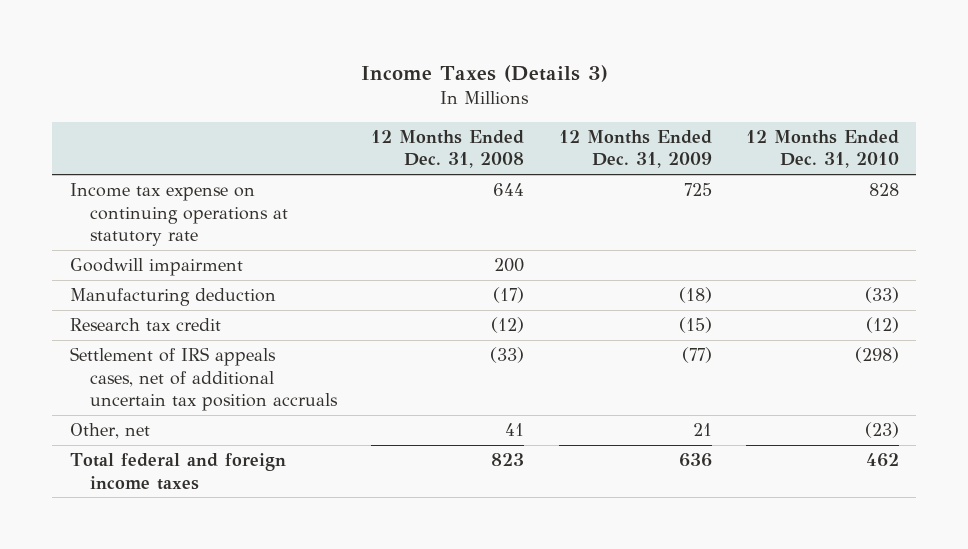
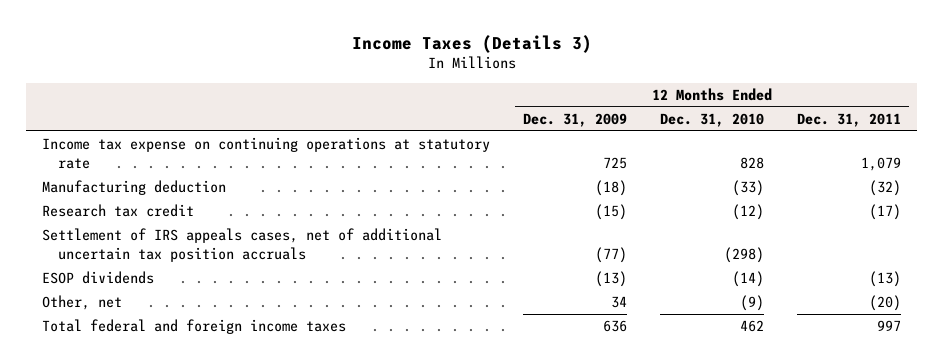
- | 12 Months Ended Dec. 31, 2008 | 12 Months Ended Dec. 31, 2009 | 12 Months Ended Dec. 31, 2010
+ | 12 Months Ended Dec. 31, 2009 | 12 Months Ended Dec. 31, 2010 | 12 Months Ended Dec. 31, 2011
- Goodwill impairment | 200 | |
- Other, net | 41 | 21 | (23)
+ ESOP dividends | (13) | (14) | (13)
+ Other, net | 34 | (9) | (20)

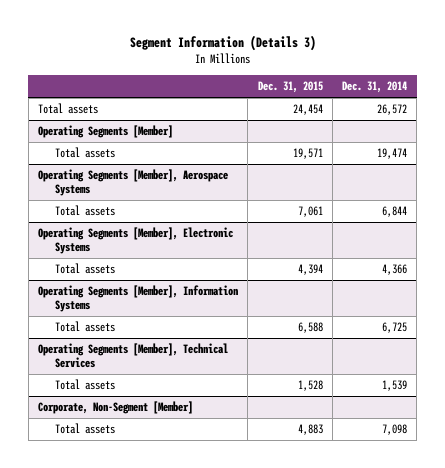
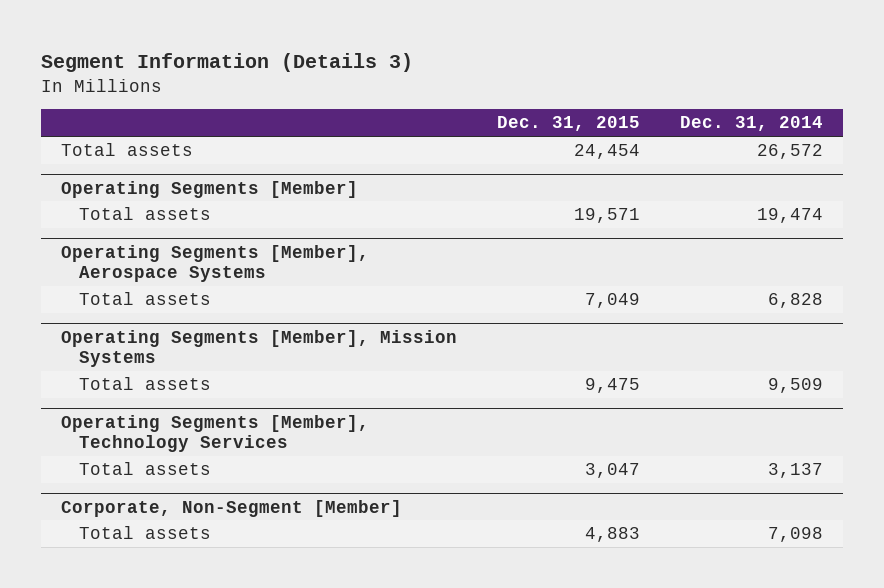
@ Operating Segments [Member], Aerospace Systems
- Total assets | 7,061 | 6,844
- Operating Segments [Member], Electronic Systems
- Total assets | 4,394 | 4,366
- Operating Segments [Member], Information Systems
- Total assets | 6,588 | 6,725
- Operating Segments [Member], Technical Services
- Total assets | 1,528 | 1,539
@ Operating Segments [Member], Aerospace Systems
+ Total assets | 7,049 | 6,828
+ Operating Segments [Member], Mission Systems
+ Total assets | 9,475 | 9,509
+ Operating Segments [Member], Technology Services
+ Total assets | 3,047 | 3,137

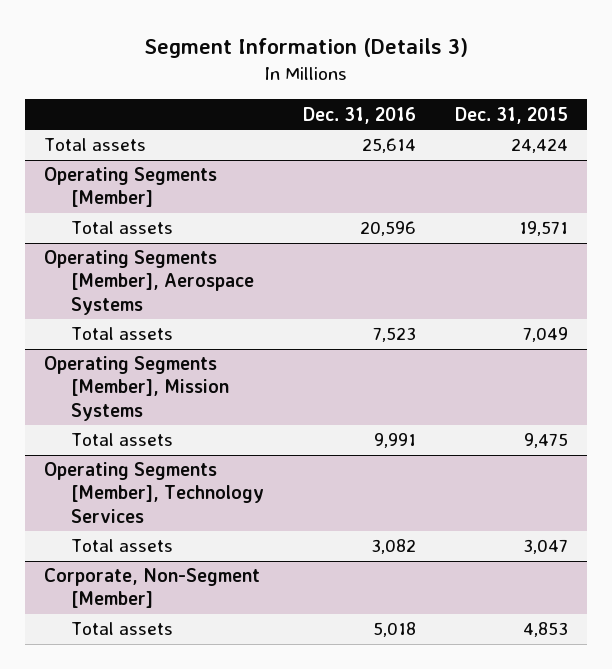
- | Dec. 31, 2015 | Dec. 31, 2014
+ | Dec. 31, 2016 | Dec. 31, 2015
- Total assets | 24,454 | 26,572
+ Total assets | 25,614 | 24,424
@ Corporate, Non-Segment [Member]
- Total assets | 4,883 | 7,098
+ Total assets | 5,018 | 4,853

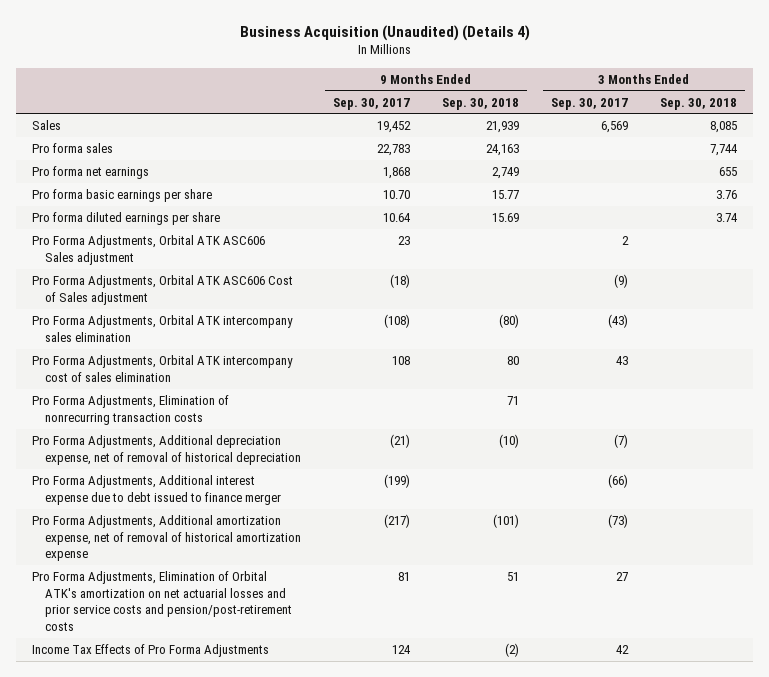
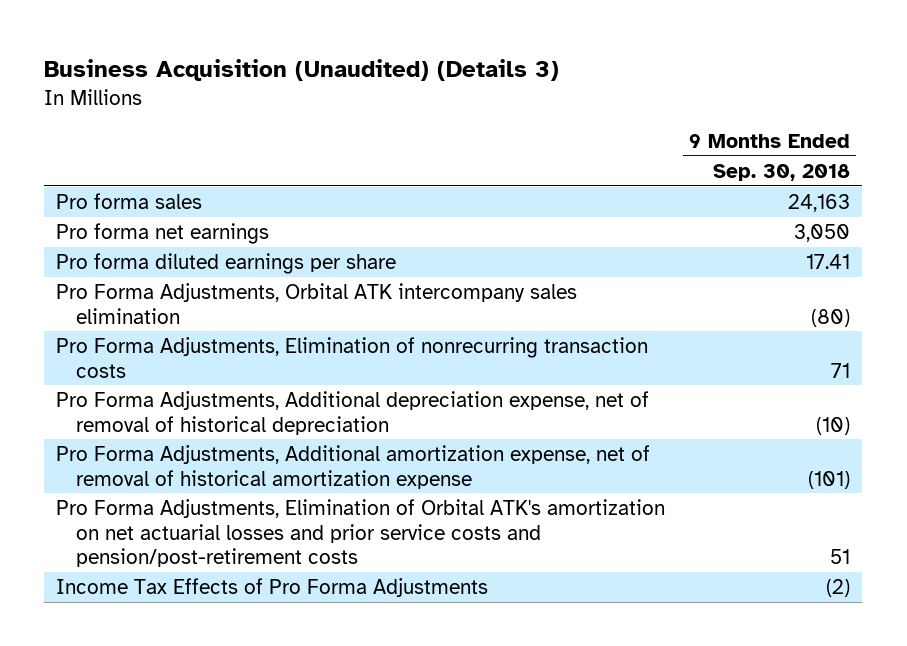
- Business Acquisition (Unaudited) (Details 4)
+ Business Acquisition (Unaudited) (Details 3)
- | 9 Months Ended Sep. 30, 2017 | 9 Months Ended Sep. 30, 2018 | 3 Months Ended Sep. 30, 2017 | 3 Months Ended Sep. 30, 2018
+ | 9 Months Ended Sep. 30, 2018
- Sales | 19,452 | 21,939 | 6,569 | 8,085
- Pro forma net earnings | 1,868 | 2,749 | | 655
- Pro forma basic earnings per share | 10.70 | 15.77 | | 3.76
- Pro forma diluted earnings per share | 10.64 | 15.69 | | 3.74
- Pro Forma Adjustments, Orbital ATK ASC606 Sales adjustment | 23 | | 2 |
- Pro Forma Adjustments, Orbital ATK ASC606 Cost of Sales adjustment | (18) | | (9) |
+ Pro forma net earnings | 3,050
+ Pro forma diluted earnings per share | 17.41
- Pro Forma Adjustments, Orbital ATK intercompany cost of sales elimination | 108 | 80 | 43 |
- Pro Forma Adjustments, Additional interest expense due to debt issued to finance merger | (199) | | (66) |

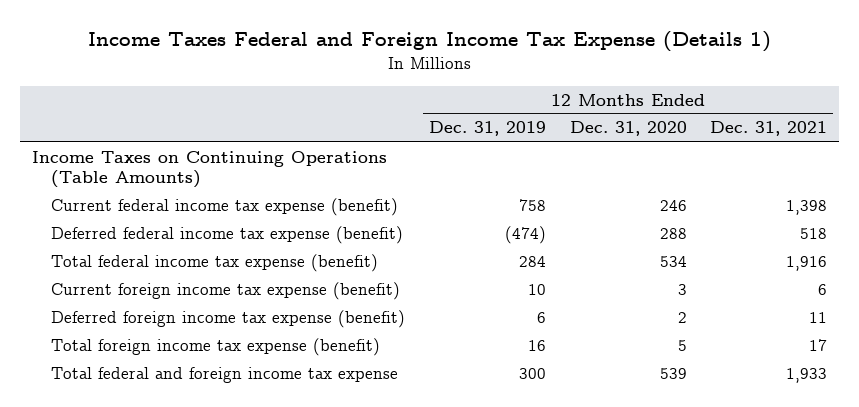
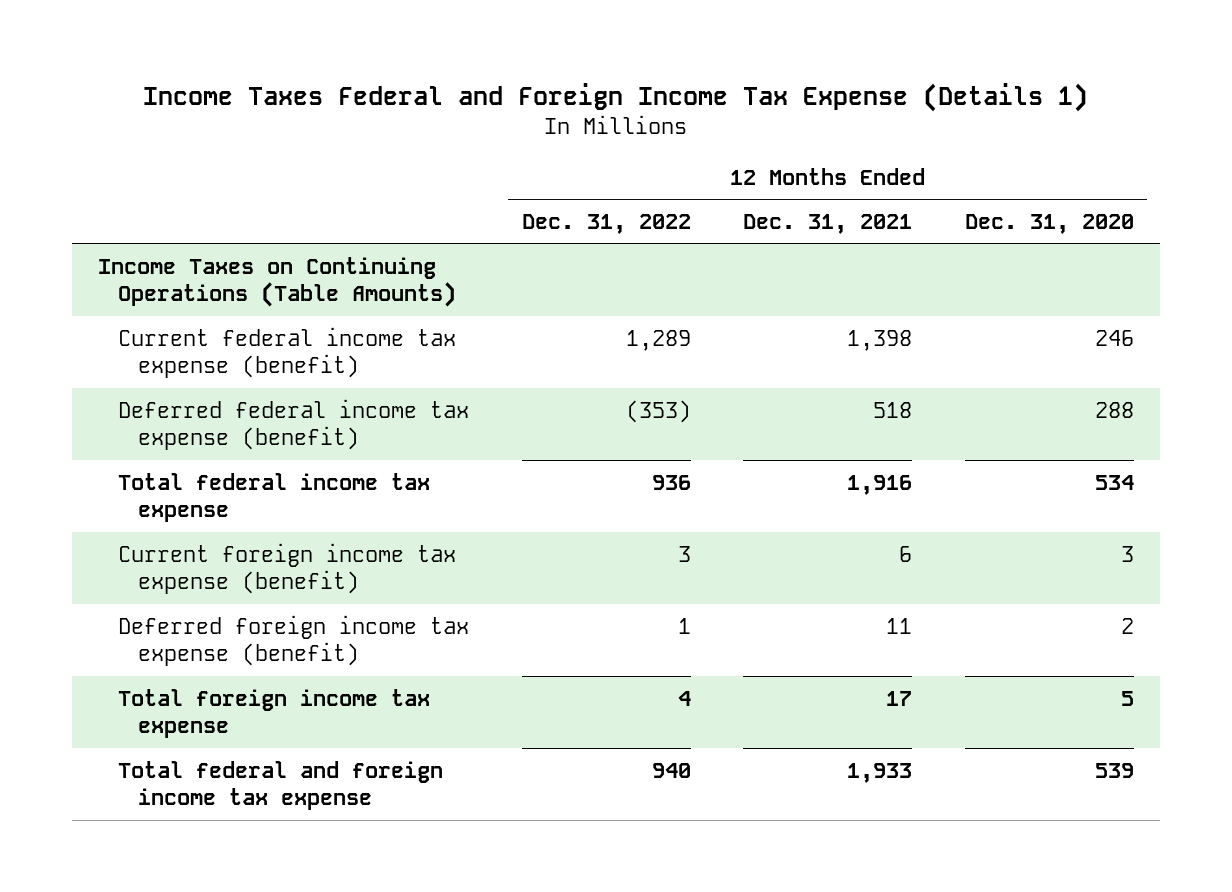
- | 12 Months Ended Dec. 31, 2019 | 12 Months Ended Dec. 31, 2020 | 12 Months Ended Dec. 31, 2021
+ | 12 Months Ended Dec. 31, 2022 | 12 Months Ended Dec. 31, 2021 | 12 Months Ended Dec. 31, 2020
- Total federal income tax expense (benefit) | 284 | 534 | 1,916
+ Total federal income tax expense | 936 | 1,916 | 534
- Total foreign income tax expense (benefit) | 16 | 5 | 17
+ Total foreign income tax expense | 4 | 17 | 5

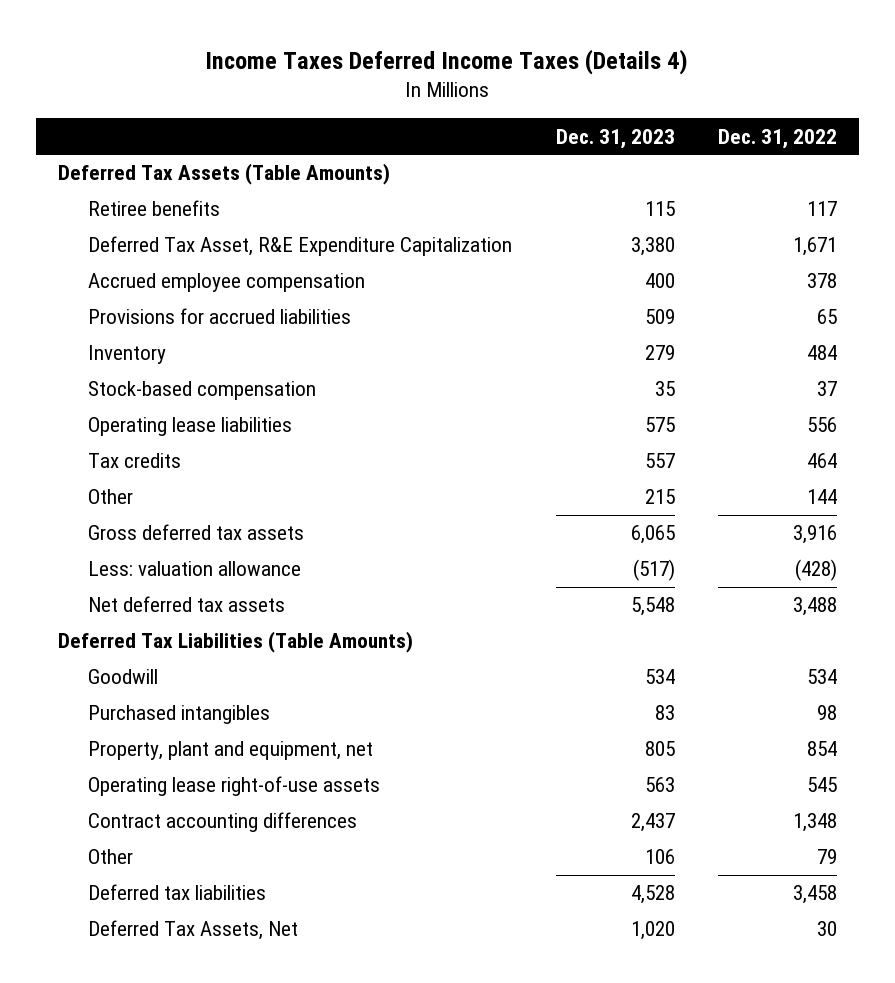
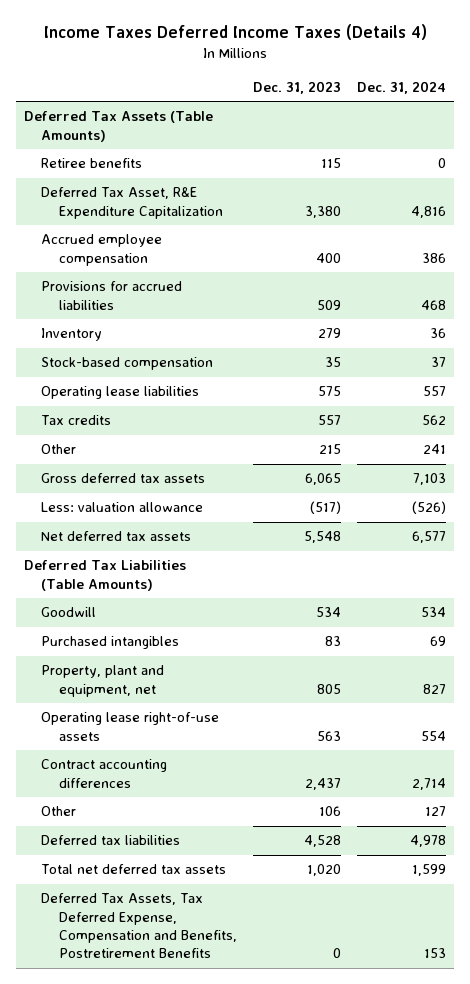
- | Dec. 31, 2023 | Dec. 31, 2022
+ | Dec. 31, 2023 | Dec. 31, 2024
- Deferred Tax Assets, Net | 1,020 | 30
+ Total net deferred tax assets | 1,020 | 1,599
+ Deferred Tax Assets, Tax Deferred Expense, Compensation and Benefits, Postretirement Benefits | 0 | 153

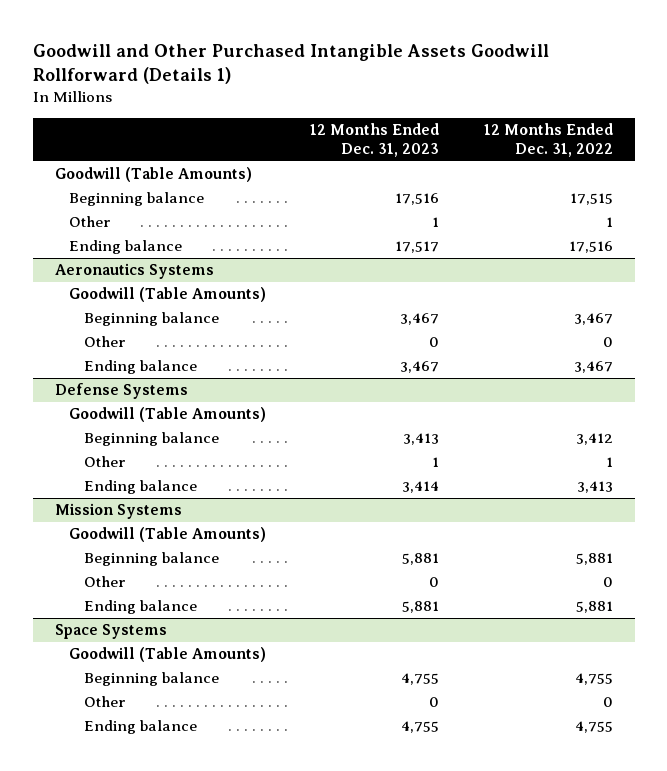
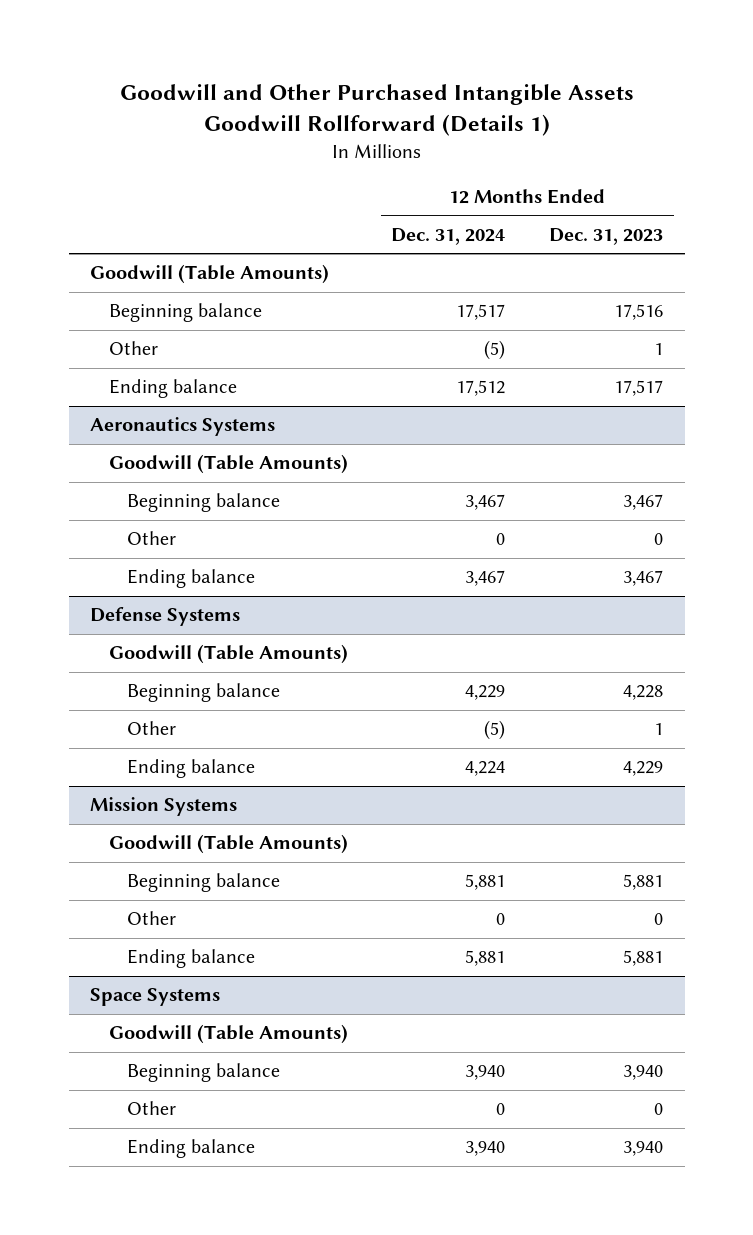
- | 12 Months Ended Dec. 31, 2023 | 12 Months Ended Dec. 31, 2022
+ | 12 Months Ended Dec. 31, 2024 | 12 Months Ended Dec. 31, 2023
@ Defense Systems
- Beginning balance | 3,413 | 3,412
+ Beginning balance | 4,229 | 4,228
- Ending balance | 3,414 | 3,413
+ Ending balance | 4,224 | 4,229
@ Space Systems
- Beginning balance | 4,755 | 4,755
+ Beginning balance | 3,940 | 3,940
- Ending balance | 4,755 | 4,755
+ Ending balance | 3,940 | 3,940

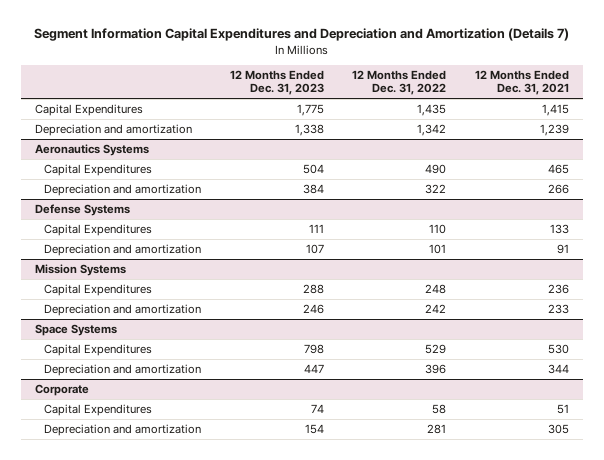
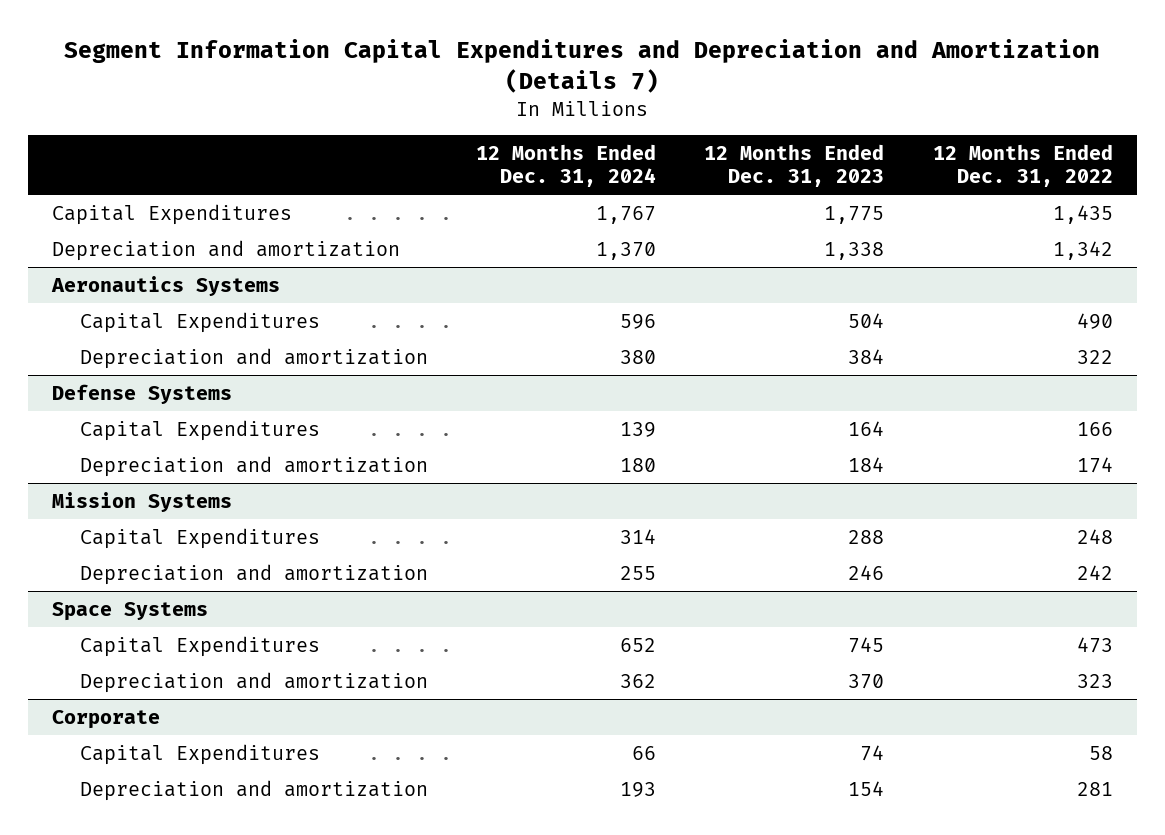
- | 12 Months Ended Dec. 31, 2023 | 12 Months Ended Dec. 31, 2022 | 12 Months Ended Dec. 31, 2021
+ | 12 Months Ended Dec. 31, 2024 | 12 Months Ended Dec. 31, 2023 | 12 Months Ended Dec. 31, 2022
@ Defense Systems
- Capital Expenditures | 111 | 110 | 133
- Depreciation and amortization | 107 | 101 | 91
+ Capital Expenditures | 139 | 164 | 166
+ Depreciation and amortization | 180 | 184 | 174
@ Space Systems
- Capital Expenditures | 798 | 529 | 530
- Depreciation and amortization | 447 | 396 | 344
+ Capital Expenditures | 652 | 745 | 473
+ Depreciation and amortization | 362 | 370 | 323

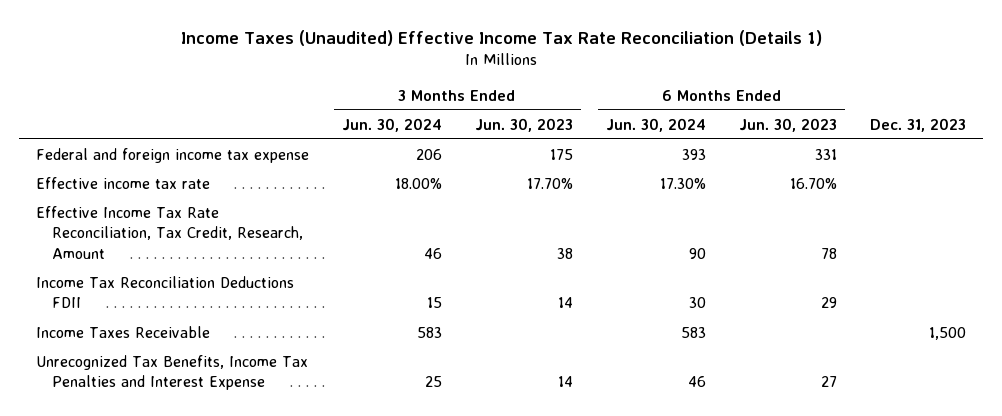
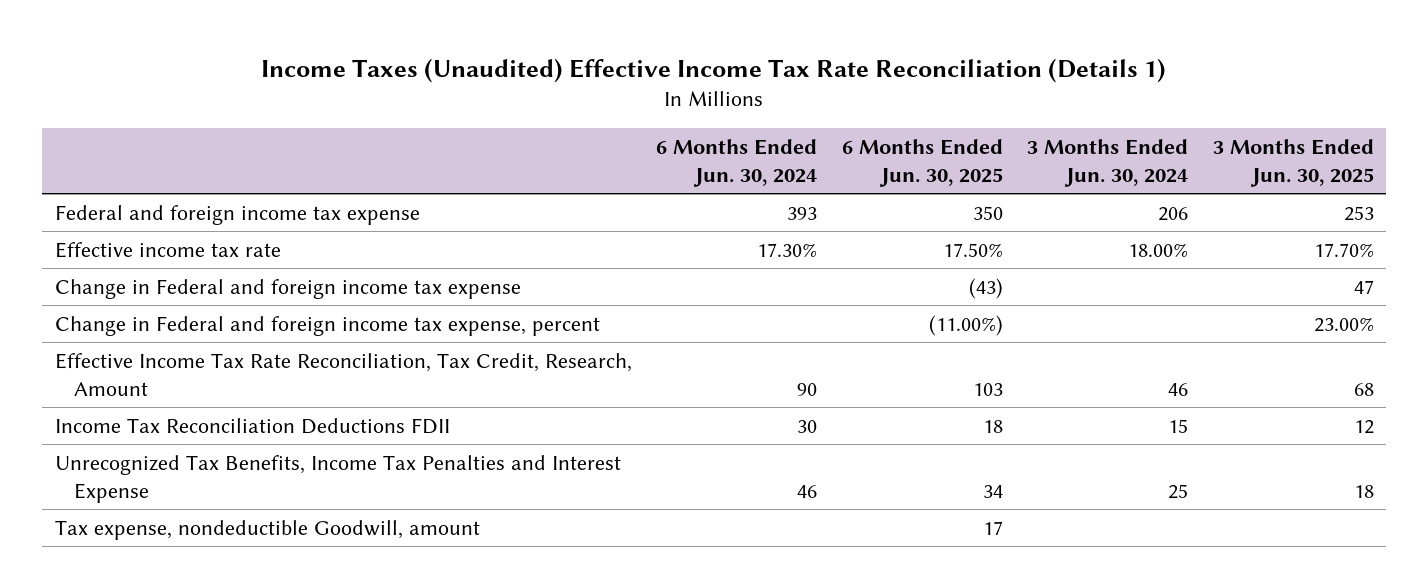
- | 3 Months Ended Jun. 30, 2024 | 3 Months Ended Jun. 30, 2023 | 6 Months Ended Jun. 30, 2024 | 6 Months Ended Jun. 30, 2023 | Dec. 31, 2023
+ | 6 Months Ended Jun. 30, 2024 | 6 Months Ended Jun. 30, 2025 | 3 Months Ended Jun. 30, 2024 | 3 Months Ended Jun. 30, 2025
+ Change in Federal and foreign income tax expense | | (43) | | 47
+ Change in Federal and foreign income tax expense, percent | | (11.00%) | | 23.00%
- Income Taxes Receivable | 583 | | 583 | | 1,500
+ Tax expense, nondeductible Goodwill, amount | | 17 | |

